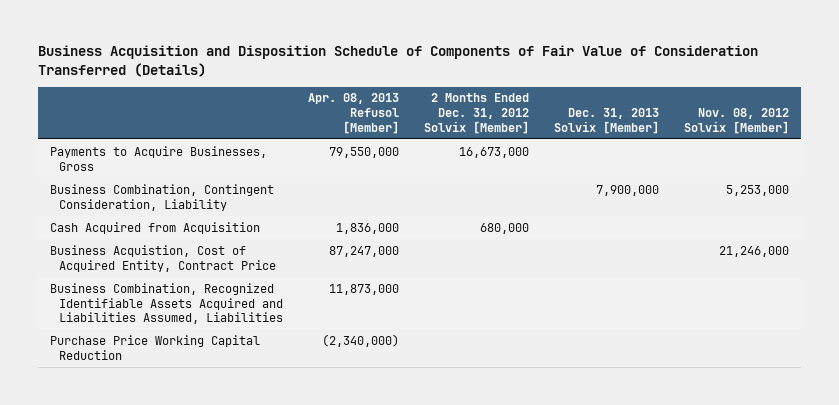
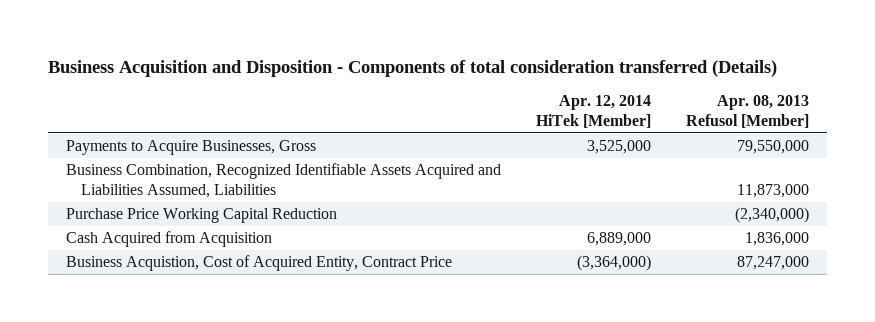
- Business Acquisition and Disposition Schedule of Components of Fair Value of Consideration Transferred (Details)
+ Business Acquisition and Disposition - Components of total consideration transferred (Details)
- | Apr. 08, 2013 Refusol [Member] | 2 Months Ended Dec. 31, 2012 Solvix [Member] | Dec. 31, 2013 Solvix [Member] | Nov. 08, 2012 Solvix [Member]
+ | Apr. 12, 2014 HiTek [Member] | Apr. 08, 2013 Refusol [Member]
- Business Combination, Contingent Consideration, Liability | | | 7,900,000 | 5,253,000
moved down: Cash Acquired from Acquisition | 6,889,000 | 1,836,000
moved down: Business Acquistion, Cost of Acquired Entity, Contract Price | (3,364,000) | 87,247,000

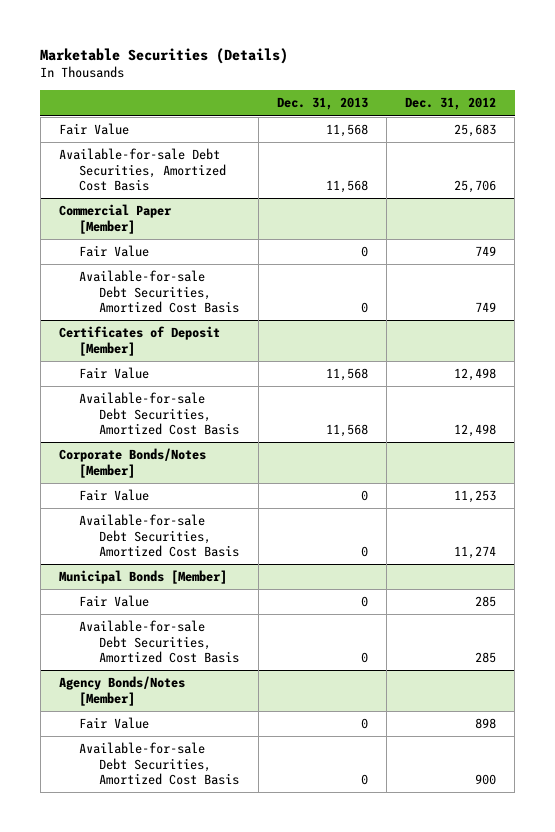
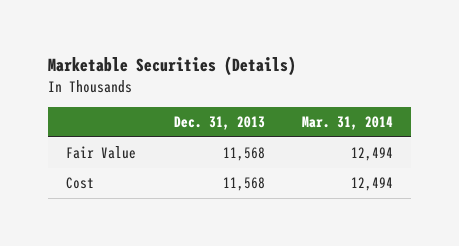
- | Dec. 31, 2013 | Dec. 31, 2012
+ | Dec. 31, 2013 | Mar. 31, 2014
- Available-for-sale Debt Securities, Amortized Cost Basis | 11,568 | 25,706
- Commercial Paper [Member]
- Fair Value | 0 | 749
- Available-for-sale Debt Securities, Amortized Cost Basis | 0 | 749
- Certificates of Deposit [Member]
- Fair Value | 11,568 | 12,498
- Available-for-sale Debt Securities, Amortized Cost Basis | 11,568 | 12,498
- Corporate Bonds/Notes [Member]
- Fair Value | 0 | 11,253
- Available-for-sale Debt Securities, Amortized Cost Basis | 0 | 11,274
- Municipal Bonds [Member]
- Fair Value | 0 | 285
- Available-for-sale Debt Securities, Amortized Cost Basis | 0 | 285
- Agency Bonds/Notes [Member]
- Fair Value | 0 | 898
- Available-for-sale Debt Securities, Amortized Cost Basis | 0 | 900
+ Cost | 11,568 | 12,494

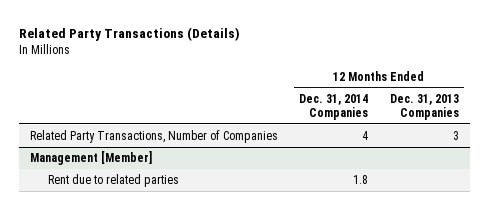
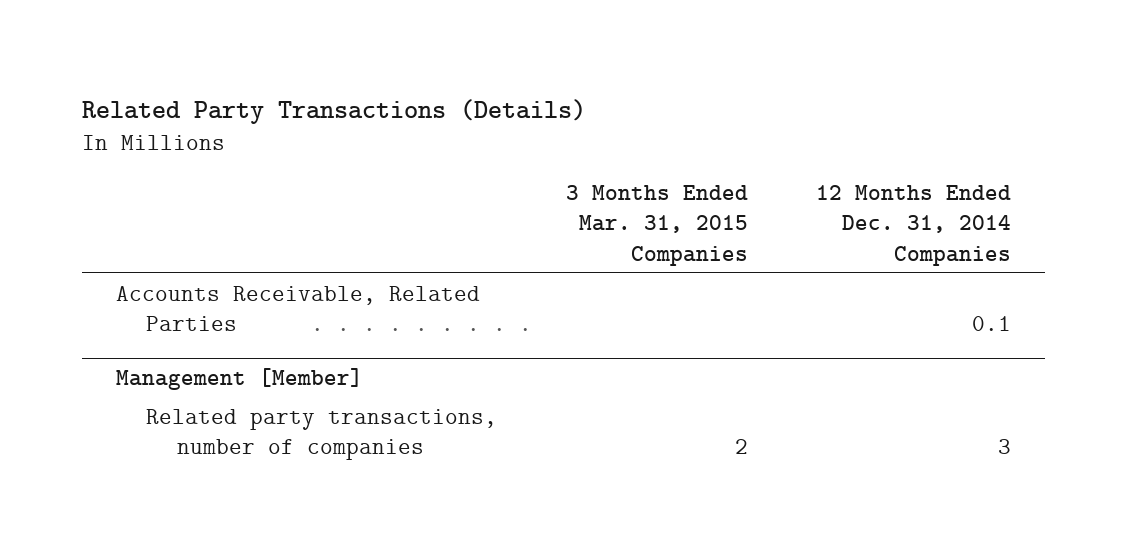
- | 12 Months Ended Dec. 31, 2014 Companies | 12 Months Ended Dec. 31, 2013 Companies
+ | 3 Months Ended Mar. 31, 2015 Companies | 12 Months Ended Dec. 31, 2014 Companies
- Related Party Transactions, Number of Companies | 4 | 3
+ Accounts Receivable, Related Parties | | 0.1
@ Management [Member]
- Rent due to related parties | 1.8 |
+ Related party transactions, number of companies | 2 | 3

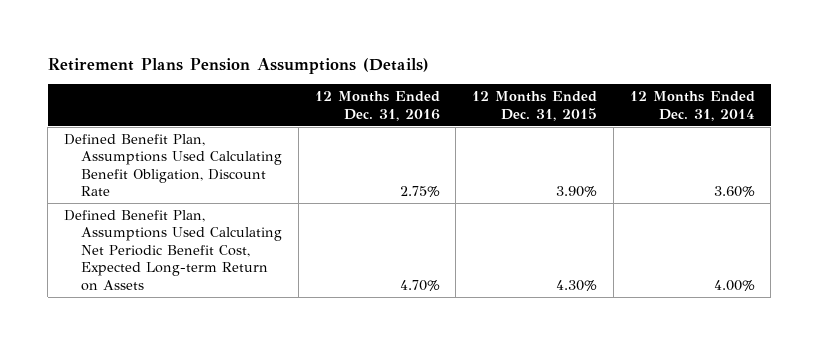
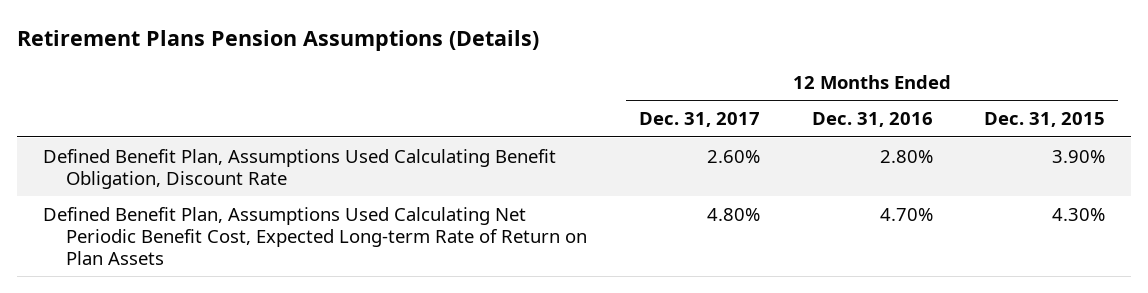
- | 12 Months Ended Dec. 31, 2016 | 12 Months Ended Dec. 31, 2015 | 12 Months Ended Dec. 31, 2014
+ | 12 Months Ended Dec. 31, 2017 | 12 Months Ended Dec. 31, 2016 | 12 Months Ended Dec. 31, 2015
- Defined Benefit Plan, Assumptions Used Calculating Benefit Obligation, Discount Rate | 2.75% | 3.90% | 3.60%
- Defined Benefit Plan, Assumptions Used Calculating Net Periodic Benefit Cost, Expected Long-term Return on Assets | 4.70% | 4.30% | 4.00%
+ Defined Benefit Plan, Assumptions Used Calculating Benefit Obligation, Discount Rate | 2.60% | 2.80% | 3.90%
+ Defined Benefit Plan, Assumptions Used Calculating Net Periodic Benefit Cost, Expected Long-term Rate of Return on Plan Assets | 4.80% | 4.70% | 4.30%

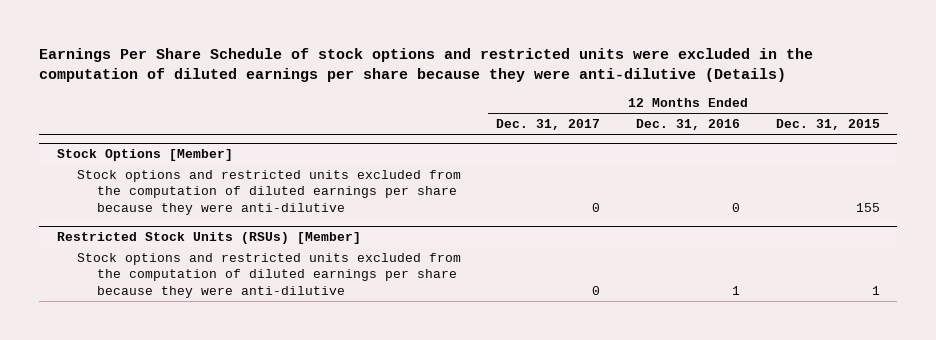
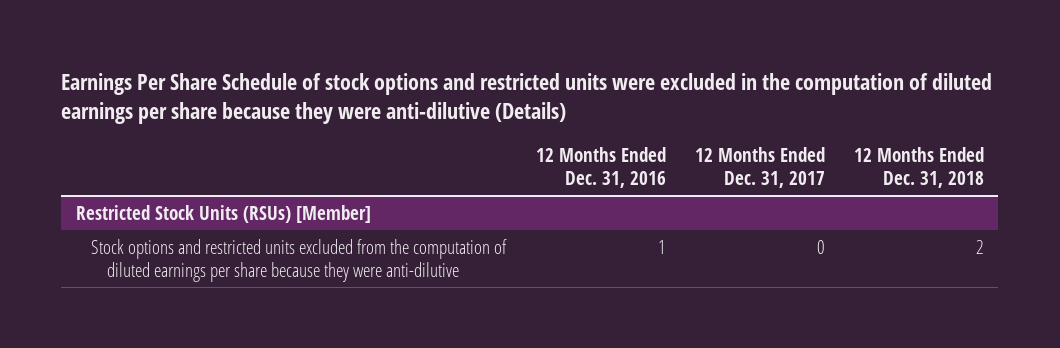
- | 12 Months Ended Dec. 31, 2017 | 12 Months Ended Dec. 31, 2016 | 12 Months Ended Dec. 31, 2015
+ | 12 Months Ended Dec. 31, 2016 | 12 Months Ended Dec. 31, 2017 | 12 Months Ended Dec. 31, 2018
- Stock Options [Member]
- Stock options and restricted units excluded from the computation of diluted earnings per share because they were anti-dilutive | 0 | 0 | 155

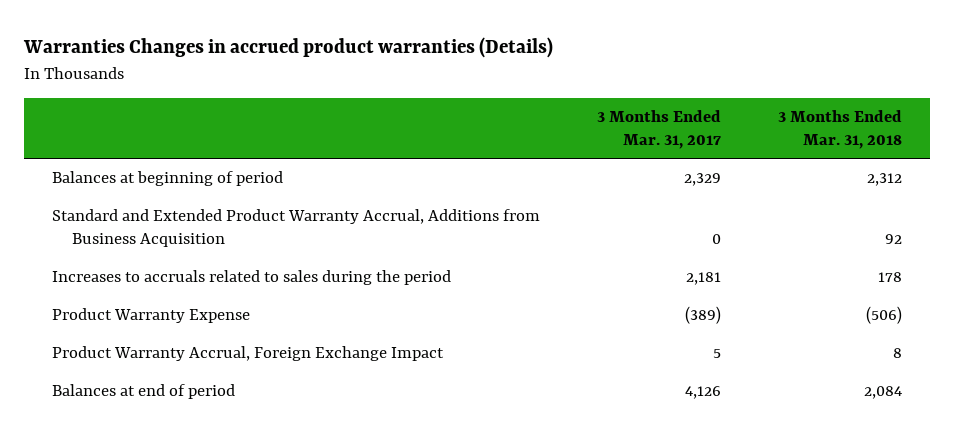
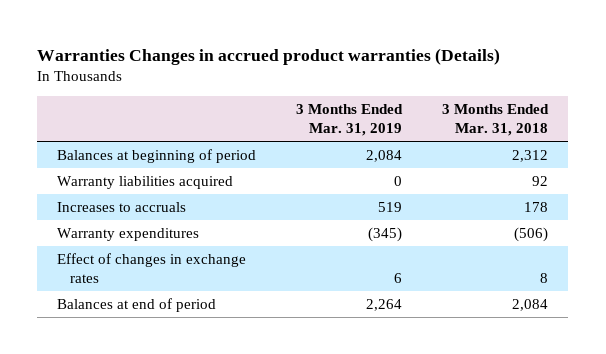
- | 3 Months Ended Mar. 31, 2017 | 3 Months Ended Mar. 31, 2018
+ | 3 Months Ended Mar. 31, 2019 | 3 Months Ended Mar. 31, 2018
- Standard and Extended Product Warranty Accrual, Additions from Business Acquisition | 0 | 92
- Increases to accruals related to sales during the period | 2,181 | 178
- Product Warranty Expense | (389) | (506)
- Product Warranty Accrual, Foreign Exchange Impact | 5 | 8
+ Warranty liabilities acquired | 0 | 92
+ Increases to accruals | 519 | 178
+ Warranty expenditures | (345) | (506)
+ Effect of changes in exchange rates | 6 | 8

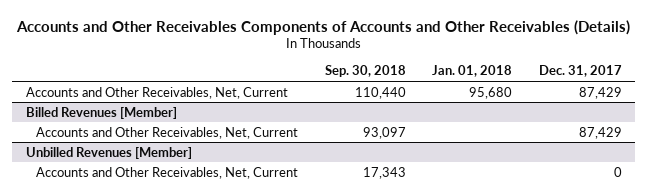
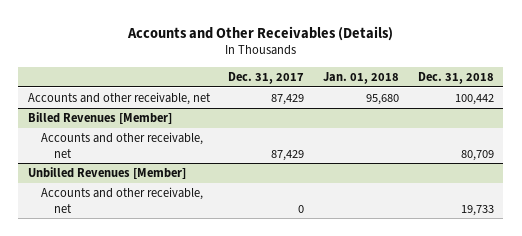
- Accounts and Other Receivables Components of Accounts and Other Receivables (Details)
+ Accounts and Other Receivables (Details)
- | Sep. 30, 2018 | Jan. 01, 2018 | Dec. 31, 2017
+ | Dec. 31, 2017 | Jan. 01, 2018 | Dec. 31, 2018
- Accounts and Other Receivables, Net, Current | 110,440 | 95,680 | 87,429
+ Accounts and other receivable, net | 87,429 | 95,680 | 100,442
@ Billed Revenues [Member]
- Accounts and Other Receivables, Net, Current | 93,097 | | 87,429
+ Accounts and other receivable, net | 87,429 | | 80,709
@ Unbilled Revenues [Member]
- Accounts and Other Receivables, Net, Current | 17,343 | | 0
+ Accounts and other receivable, net | 0 | | 19,733

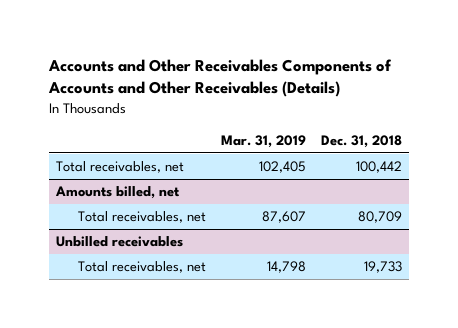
- Accounts and Other Receivables (Details)
+ Accounts and Other Receivables Components of Accounts and Other Receivables (Details)
- | Dec. 31, 2017 | Jan. 01, 2018 | Dec. 31, 2018
+ | Mar. 31, 2019 | Dec. 31, 2018
- Accounts and other receivable, net | 87,429 | 95,680 | 100,442
- Billed Revenues [Member]
- Accounts and other receivable, net | 87,429 | | 80,709
- Unbilled Revenues [Member]
- Accounts and other receivable, net | 0 | | 19,733
+ Total receivables, net | 102,405 | 100,442
+ Amounts billed, net
+ Total receivables, net | 87,607 | 80,709
+ Unbilled receivables
+ Total receivables, net | 14,798 | 19,733

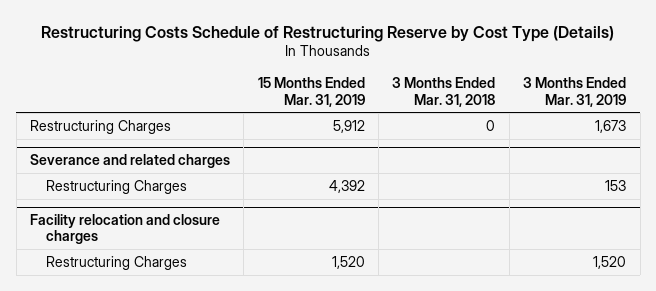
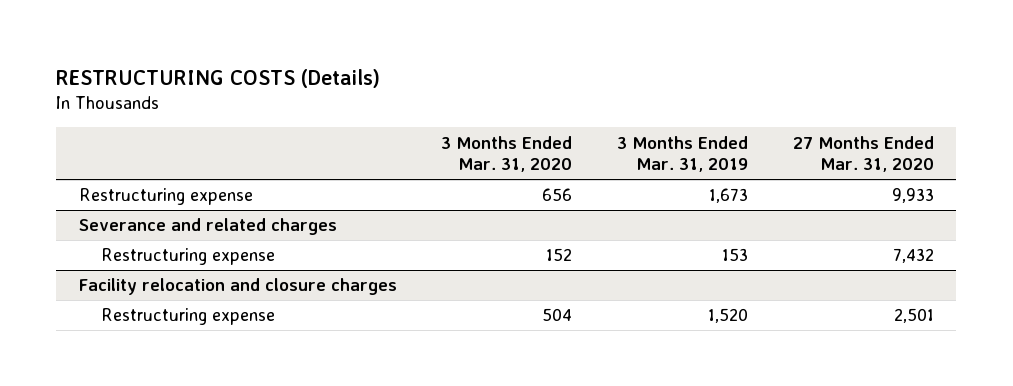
- Restructuring Costs Schedule of Restructuring Reserve by Cost Type (Details)
+ RESTRUCTURING COSTS (Details)
- | 15 Months Ended Mar. 31, 2019 | 3 Months Ended Mar. 31, 2018 | 3 Months Ended Mar. 31, 2019
+ | 3 Months Ended Mar. 31, 2020 | 3 Months Ended Mar. 31, 2019 | 27 Months Ended Mar. 31, 2020
- Restructuring Charges | 5,912 | 0 | 1,673
+ Restructuring expense | 656 | 1,673 | 9,933
@ Severance and related charges
- Restructuring Charges | 4,392 | | 153
+ Restructuring expense | 152 | 153 | 7,432
@ Facility relocation and closure charges
- Restructuring Charges | 1,520 | | 1,520
+ Restructuring expense | 504 | 1,520 | 2,501

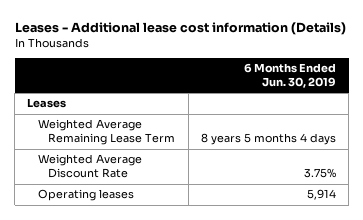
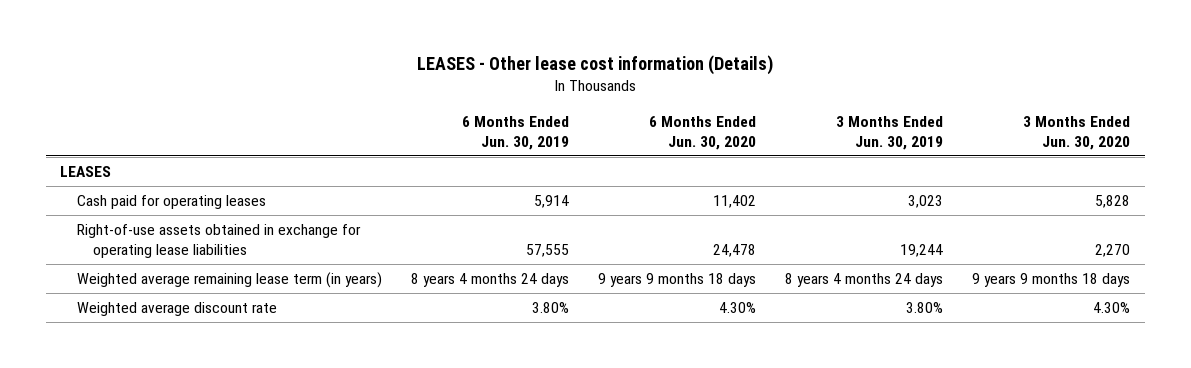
- Leases - Additional lease cost information (Details)
+ LEASES - Other lease cost information (Details)
- | 6 Months Ended Jun. 30, 2019
+ | 6 Months Ended Jun. 30, 2019 | 6 Months Ended Jun. 30, 2020 | 3 Months Ended Jun. 30, 2019 | 3 Months Ended Jun. 30, 2020
- Leases
- Weighted Average Remaining Lease Term | 8 years 5 months 4 days
- Weighted Average Discount Rate | 3.75%
- Operating leases | 5,914
+ LEASES
+ Cash paid for operating leases | 5,914 | 11,402 | 3,023 | 5,828
+ Right-of-use assets obtained in exchange for operating lease liabilities | 57,555 | 24,478 | 19,244 | 2,270
+ Weighted average remaining lease term (in years) | 8 years 4 months 24 days | 9 years 9 months 18 days | 8 years 4 months 24 days | 9 years 9 months 18 days
+ Weighted average discount rate | 3.80% | 4.30% | 3.80% | 4.30%

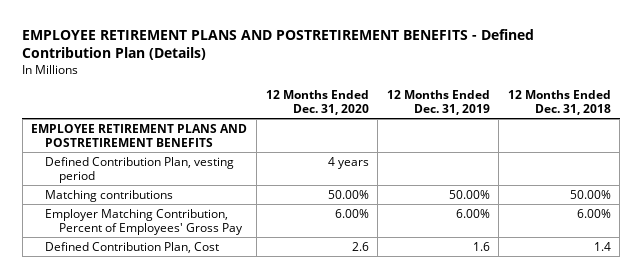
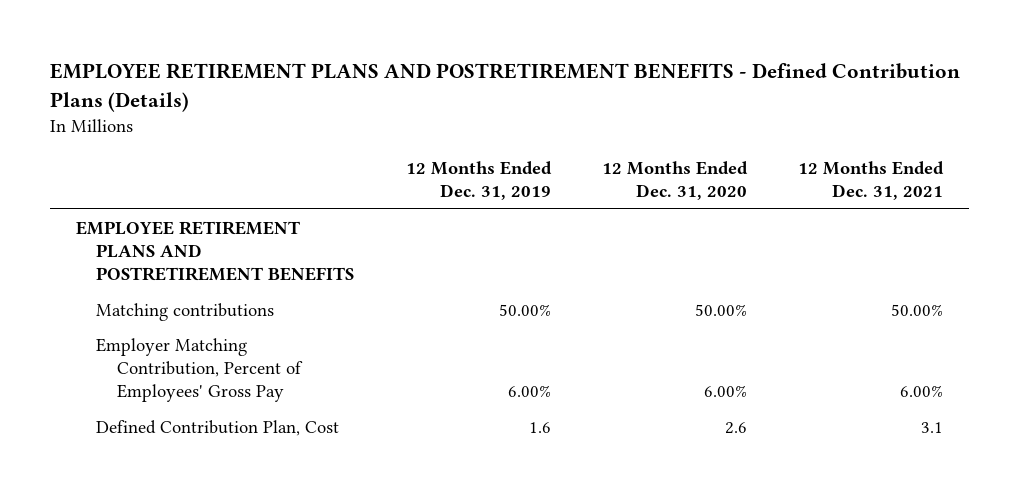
- EMPLOYEE RETIREMENT PLANS AND POSTRETIREMENT BENEFITS - Defined Contribution Plan (Details)
+ EMPLOYEE RETIREMENT PLANS AND POSTRETIREMENT BENEFITS - Defined Contribution Plans (Details)
- | 12 Months Ended Dec. 31, 2020 | 12 Months Ended Dec. 31, 2019 | 12 Months Ended Dec. 31, 2018
+ | 12 Months Ended Dec. 31, 2019 | 12 Months Ended Dec. 31, 2020 | 12 Months Ended Dec. 31, 2021
- Defined Contribution Plan, vesting period | 4 years | |

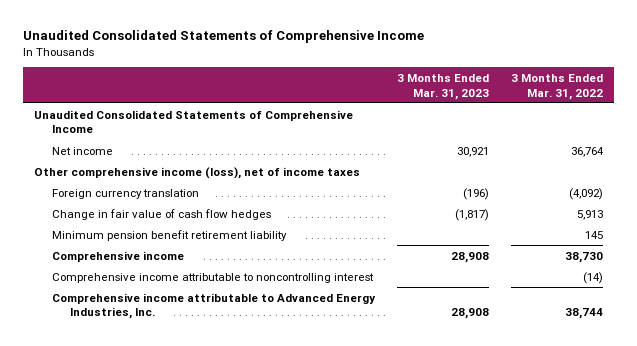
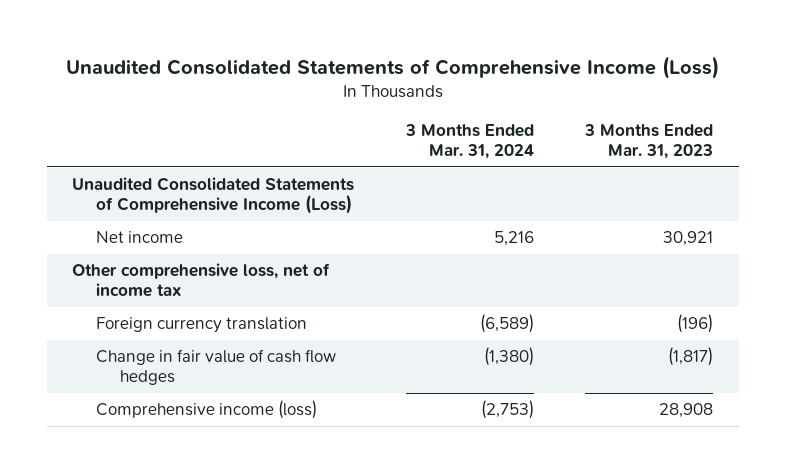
- Unaudited Consolidated Statements of Comprehensive Income
+ Unaudited Consolidated Statements of Comprehensive Income (Loss)
- | 3 Months Ended Mar. 31, 2023 | 3 Months Ended Mar. 31, 2022
+ | 3 Months Ended Mar. 31, 2024 | 3 Months Ended Mar. 31, 2023
- Unaudited Consolidated Statements of Comprehensive Income
+ Unaudited Consolidated Statements of Comprehensive Income (Loss)
- Other comprehensive income (loss), net of income taxes
+ Other comprehensive loss, net of income tax
- Minimum pension benefit retirement liability | | 145
- Comprehensive income | 28,908 | 38,730
- Comprehensive income attributable to noncontrolling interest | | (14)
- Comprehensive income attributable to Advanced Energy Industries, Inc. | 28,908 | 38,744
+ Comprehensive income (loss) | (2,753) | 28,908

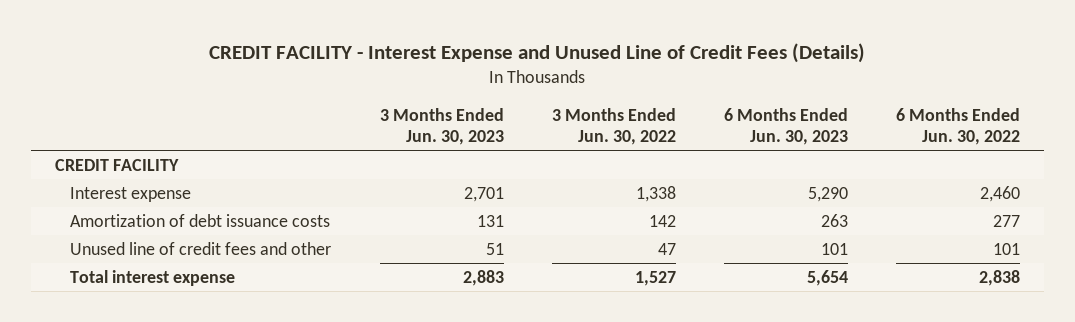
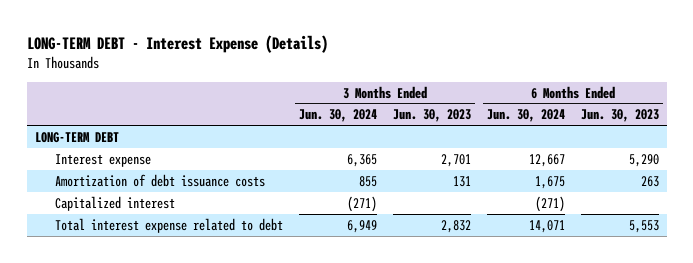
- CREDIT FACILITY - Interest Expense and Unused Line of Credit Fees (Details)
+ LONG-TERM DEBT - Interest Expense (Details)
- | 3 Months Ended Jun. 30, 2023 | 3 Months Ended Jun. 30, 2022 | 6 Months Ended Jun. 30, 2023 | 6 Months Ended Jun. 30, 2022
+ | 3 Months Ended Jun. 30, 2024 | 3 Months Ended Jun. 30, 2023 | 6 Months Ended Jun. 30, 2024 | 6 Months Ended Jun. 30, 2023
- CREDIT FACILITY
+ LONG-TERM DEBT
- Unused line of credit fees and other | 51 | 47 | 101 | 101
- Total interest expense | 2,883 | 1,527 | 5,654 | 2,838
+ Capitalized interest | (271) | | (271) |
+ Total interest expense related to debt | 6,949 | 2,832 | 14,071 | 5,553

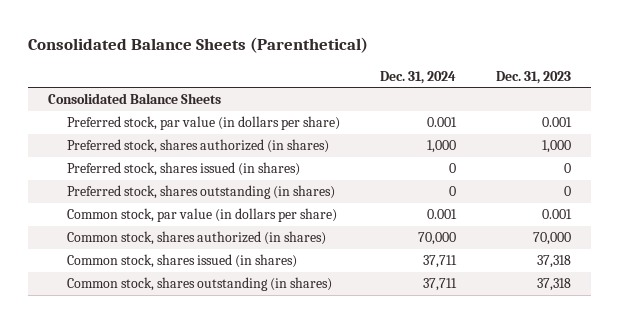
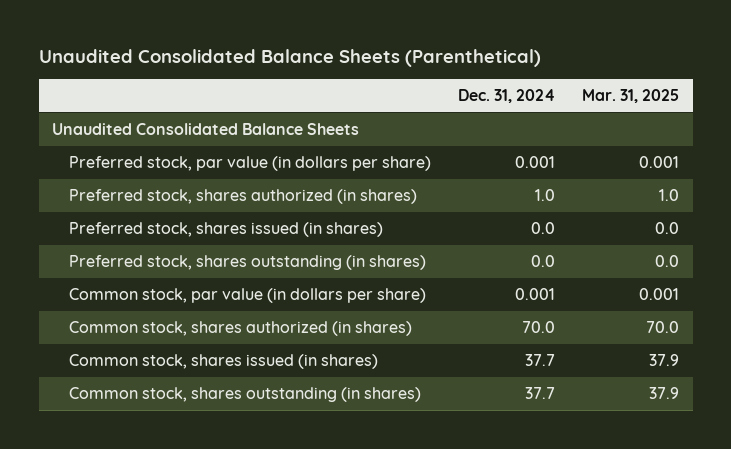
- Consolidated Balance Sheets (Parenthetical)
+ Unaudited Consolidated Balance Sheets (Parenthetical)
- | Dec. 31, 2024 | Dec. 31, 2023
+ | Dec. 31, 2024 | Mar. 31, 2025
- Consolidated Balance Sheets
+ Unaudited Consolidated Balance Sheets
- Preferred stock, shares authorized (in shares) | 1,000 | 1,000
- Preferred stock, shares issued (in shares) | 0 | 0
- Preferred stock, shares outstanding (in shares) | 0 | 0
+ Preferred stock, shares authorized (in shares) | 1.0 | 1.0
+ Preferred stock, shares issued (in shares) | 0.0 | 0.0
+ Preferred stock, shares outstanding (in shares) | 0.0 | 0.0
- Common stock, shares authorized (in shares) | 70,000 | 70,000
- Common stock, shares issued (in shares) | 37,711 | 37,318
- Common stock, shares outstanding (in shares) | 37,711 | 37,318
+ Common stock, shares authorized (in shares) | 70.0 | 70.0
+ Common stock, shares issued (in shares) | 37.7 | 37.9
+ Common stock, shares outstanding (in shares) | 37.7 | 37.9

